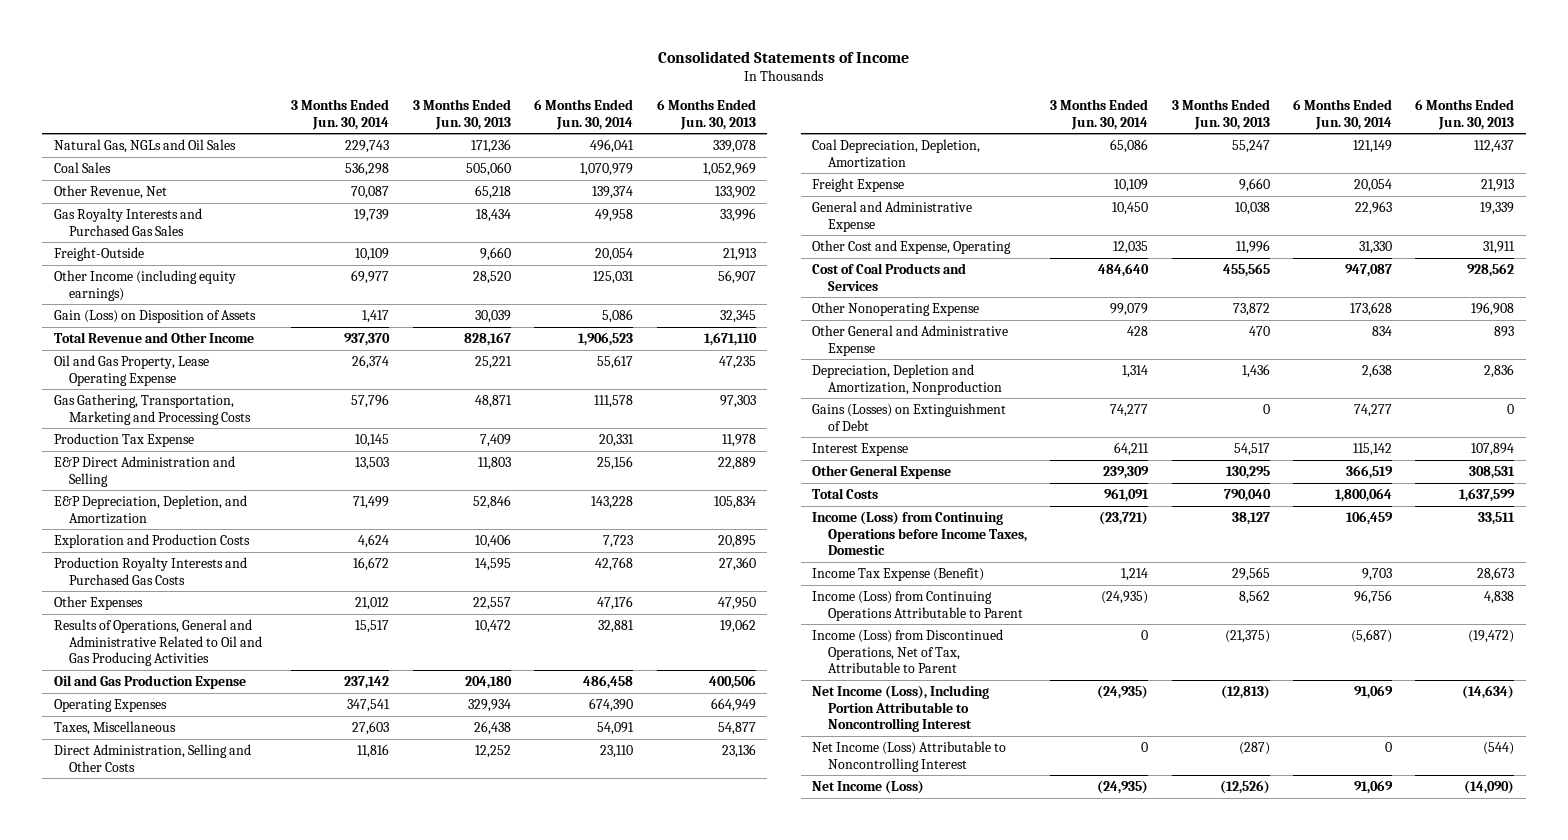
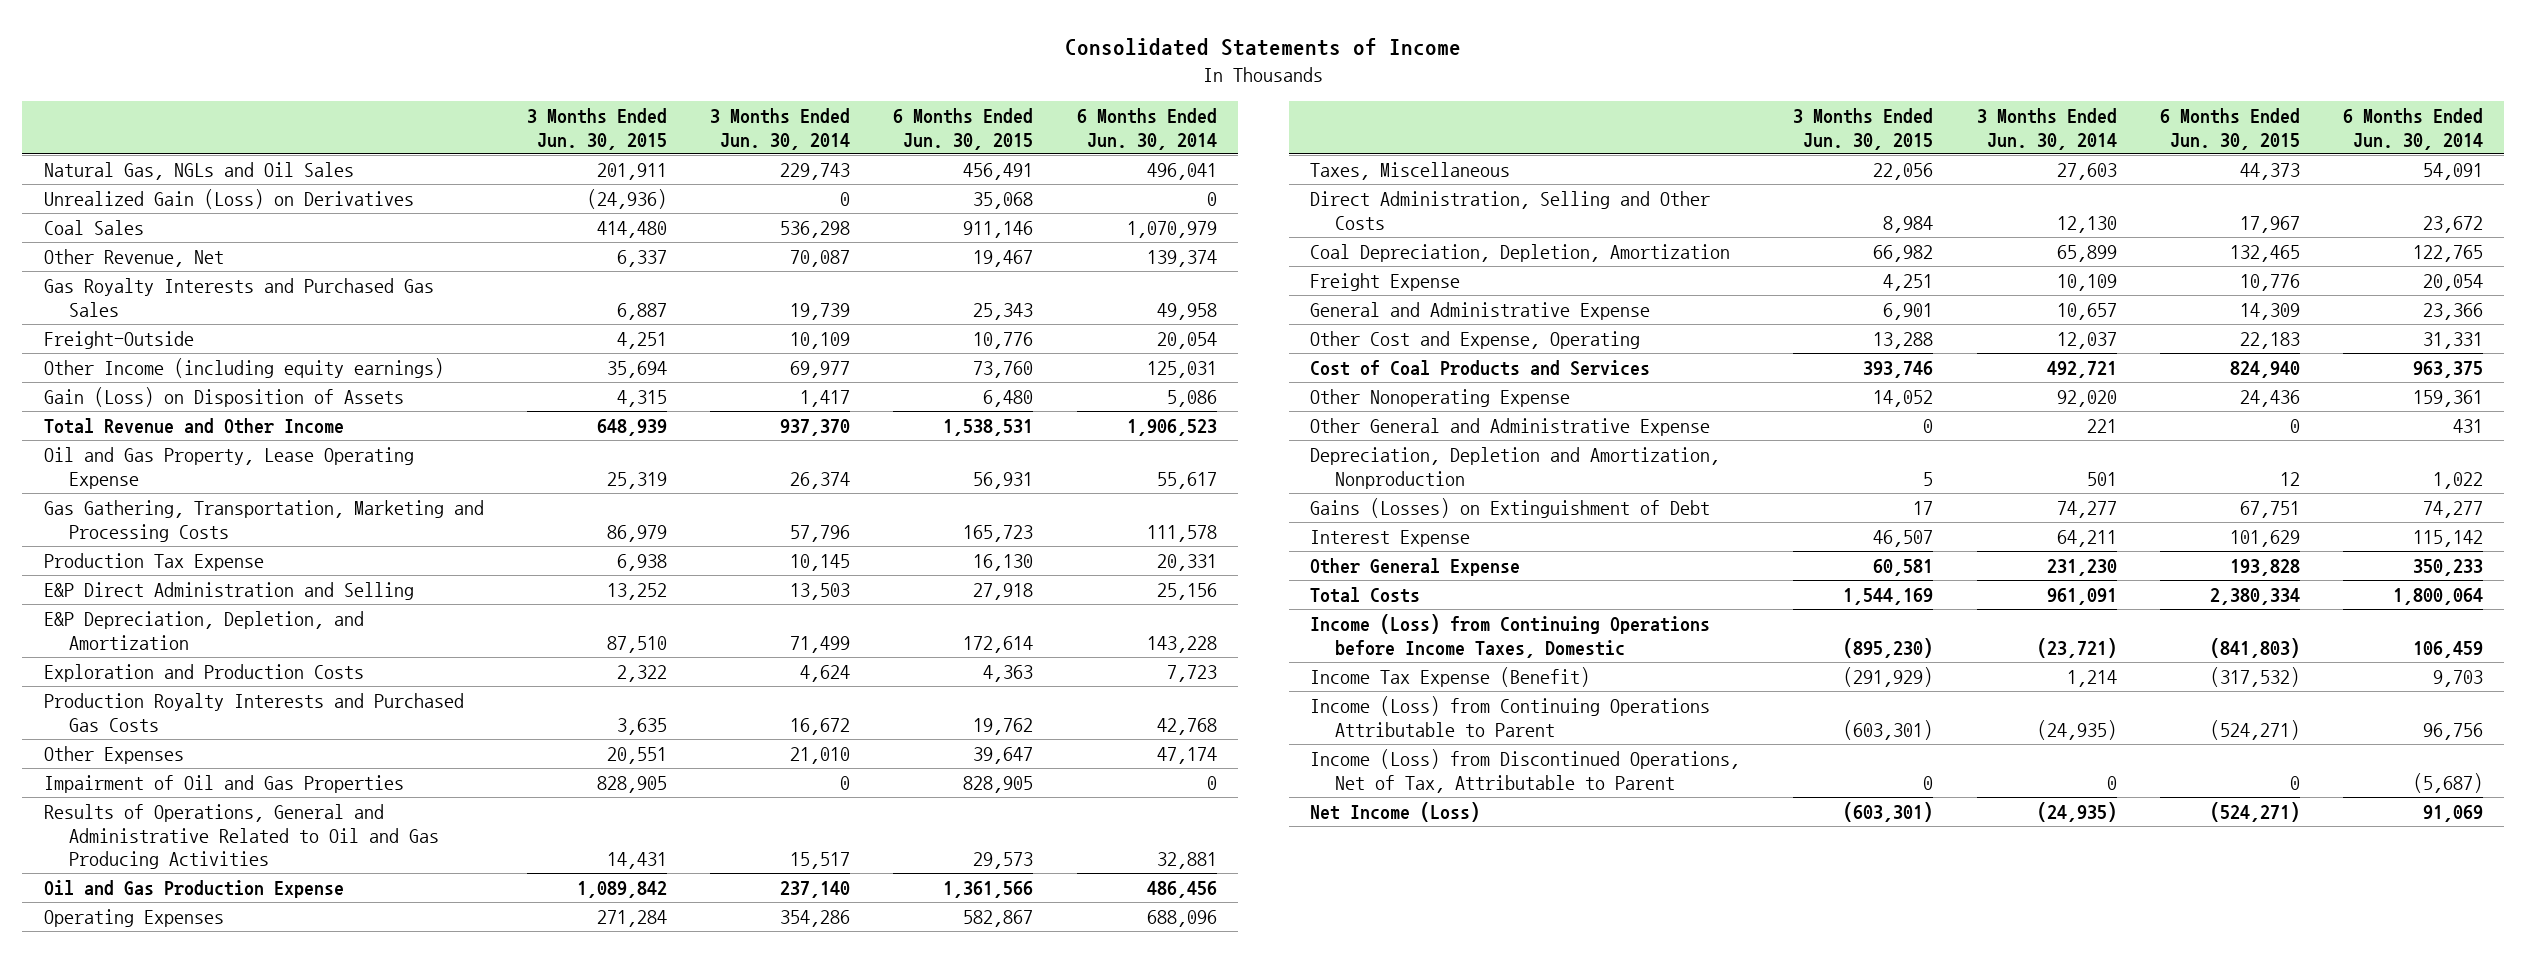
- | 3 Months Ended Jun. 30, 2014 | 3 Months Ended Jun. 30, 2013 | 6 Months Ended Jun. 30, 2014 | 6 Months Ended Jun. 30, 2013
+ | 3 Months Ended Jun. 30, 2015 | 3 Months Ended Jun. 30, 2014 | 6 Months Ended Jun. 30, 2015 | 6 Months Ended Jun. 30, 2014
+ Unrealized Gain (Loss) on Derivatives | (24,936) | 0 | 35,068 | 0
- Other Expenses | 21,012 | 22,557 | 47,176 | 47,950
+ Other Expenses | 20,551 | 21,010 | 39,647 | 47,174
+ Impairment of Oil and Gas Properties | 828,905 | 0 | 828,905 | 0
- Oil and Gas Production Expense | 237,142 | 204,180 | 486,458 | 400,506
- Operating Expenses | 347,541 | 329,934 | 674,390 | 664,949
+ Oil and Gas Production Expense | 1,089,842 | 237,140 | 1,361,566 | 486,456
+ Operating Expenses | 271,284 | 354,286 | 582,867 | 688,096
- Direct Administration, Selling and Other Costs | 11,816 | 12,252 | 23,110 | 23,136
- Coal Depreciation, Depletion, Amortization | 65,086 | 55,247 | 121,149 | 112,437
+ Direct Administration, Selling and Other Costs | 8,984 | 12,130 | 17,967 | 23,672
+ Coal Depreciation, Depletion, Amortization | 66,982 | 65,899 | 132,465 | 122,765
- General and Administrative Expense | 10,450 | 10,038 | 22,963 | 19,339
- Other Cost and Expense, Operating | 12,035 | 11,996 | 31,330 | 31,911
- Cost of Coal Products and Services | 484,640 | 455,565 | 947,087 | 928,562
- Other Nonoperating Expense | 99,079 | 73,872 | 173,628 | 196,908
- Other General and Administrative Expense | 428 | 470 | 834 | 893
- Depreciation, Depletion and Amortization, Nonproduction | 1,314 | 1,436 | 2,638 | 2,836
+ General and Administrative Expense | 6,901 | 10,657 | 14,309 | 23,366
+ Other Cost and Expense, Operating | 13,288 | 12,037 | 22,183 | 31,331
+ Cost of Coal Products and Services | 393,746 | 492,721 | 824,940 | 963,375
+ Other Nonoperating Expense | 14,052 | 92,020 | 24,436 | 159,361
+ Other General and Administrative Expense | 0 | 221 | 0 | 431
+ Depreciation, Depletion and Amortization, Nonproduction | 5 | 501 | 12 | 1,022
- Other General Expense | 239,309 | 130,295 | 366,519 | 308,531
+ Other General Expense | 60,581 | 231,230 | 193,828 | 350,233
- Net Income (Loss), Including Portion Attributable to Noncontrolling Interest | (24,935) | (12,813) | 91,069 | (14,634)
- Net Income (Loss) Attributable to Noncontrolling Interest | 0 | (287) | 0 | (544)

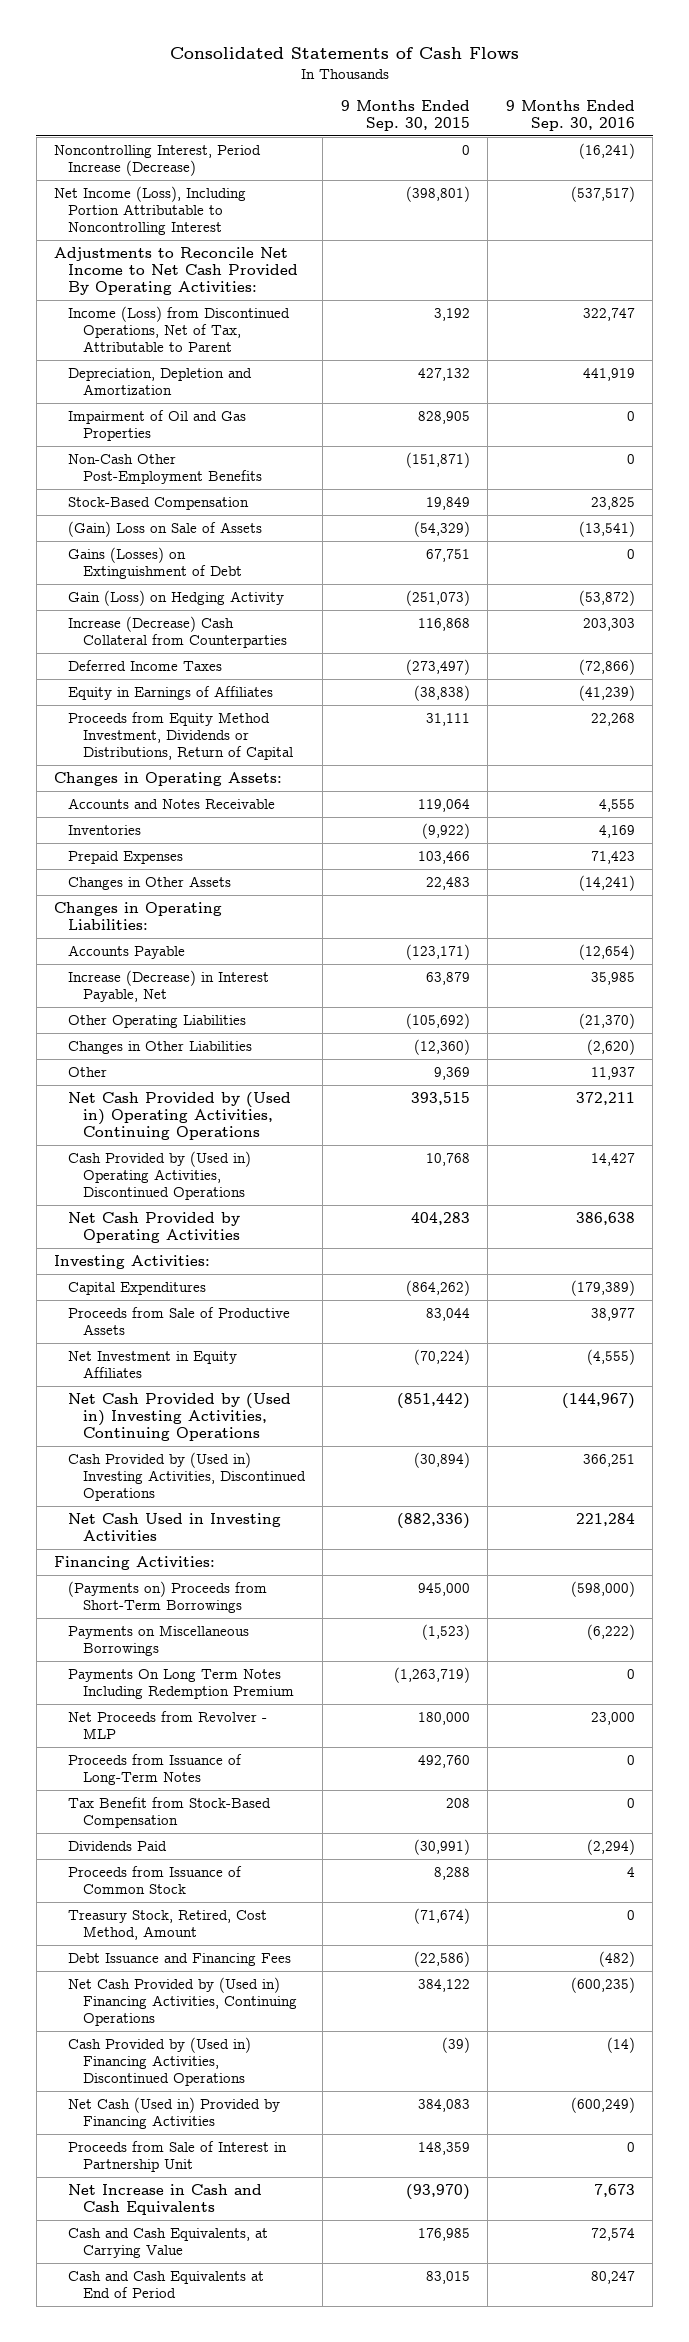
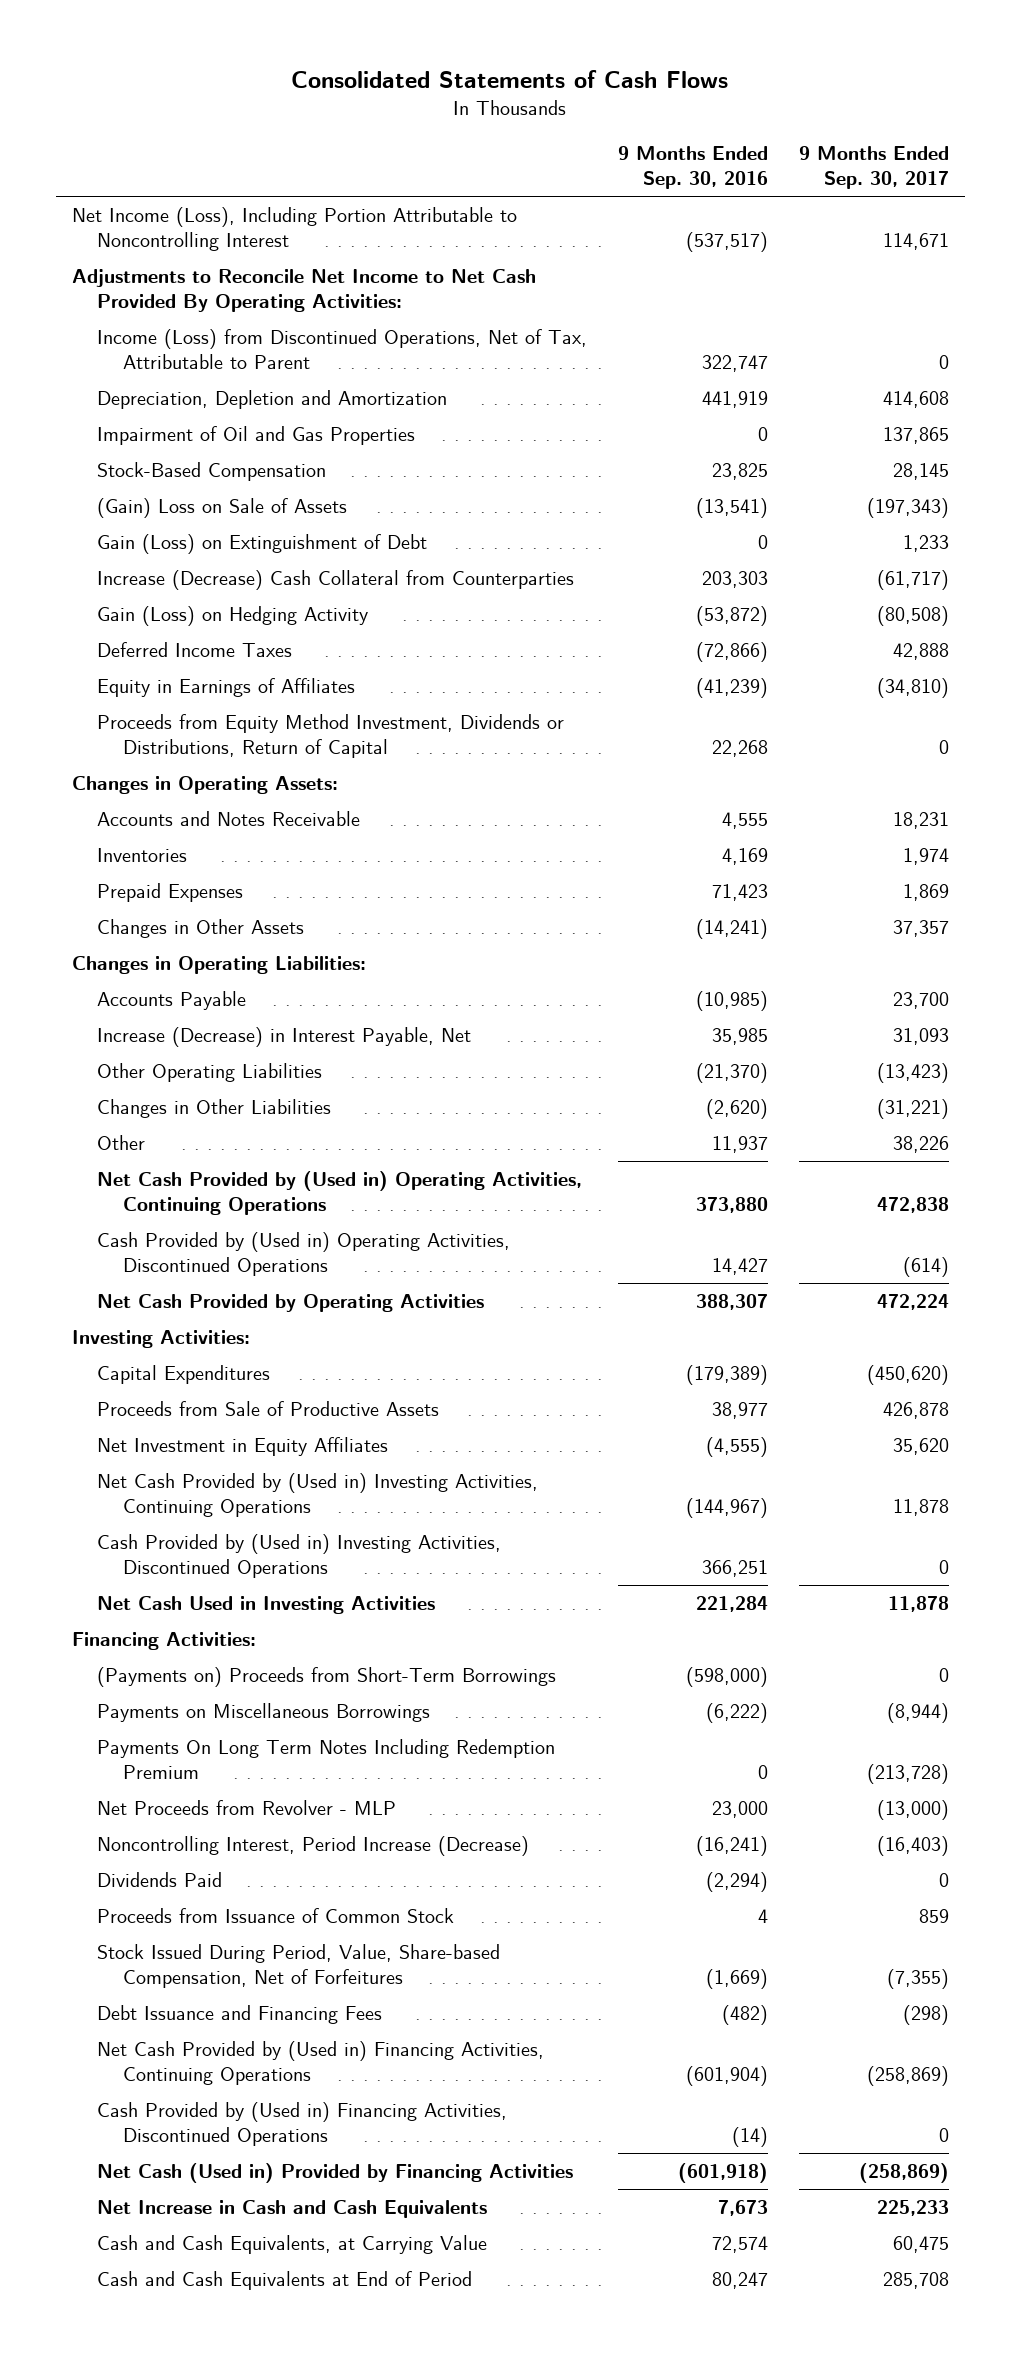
- | 9 Months Ended Sep. 30, 2015 | 9 Months Ended Sep. 30, 2016
+ | 9 Months Ended Sep. 30, 2016 | 9 Months Ended Sep. 30, 2017
- Non-Cash Other Post-Employment Benefits | (151,871) | 0
- Gains (Losses) on Extinguishment of Debt | 67,751 | 0
+ Gain (Loss) on Extinguishment of Debt | 0 | 1,233
moved down: Gain (Loss) on Hedging Activity | (53,872) | (80,508)
- Accounts Payable | (123,171) | (12,654)
+ Accounts Payable | (10,985) | 23,700
- Net Cash Provided by (Used in) Operating Activities, Continuing Operations | 393,515 | 372,211
+ Net Cash Provided by (Used in) Operating Activities, Continuing Operations | 373,880 | 472,838
- Net Cash Provided by Operating Activities | 404,283 | 386,638
+ Net Cash Provided by Operating Activities | 388,307 | 472,224
- Proceeds from Issuance of Long-Term Notes | 492,760 | 0
- Tax Benefit from Stock-Based Compensation | 208 | 0
moved down: Noncontrolling Interest, Period Increase (Decrease) | (16,241) | (16,403)
- Treasury Stock, Retired, Cost Method, Amount | (71,674) | 0
+ Stock Issued During Period, Value, Share-based Compensation, Net of Forfeitures | (1,669) | (7,355)
- Net Cash Provided by (Used in) Financing Activities, Continuing Operations | 384,122 | (600,235)
+ Net Cash Provided by (Used in) Financing Activities, Continuing Operations | (601,904) | (258,869)
- Net Cash (Used in) Provided by Financing Activities | 384,083 | (600,249)
- Proceeds from Sale of Interest in Partnership Unit | 148,359 | 0
+ Net Cash (Used in) Provided by Financing Activities | (601,918) | (258,869)

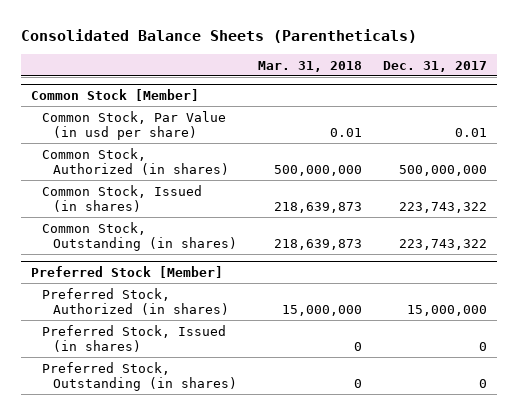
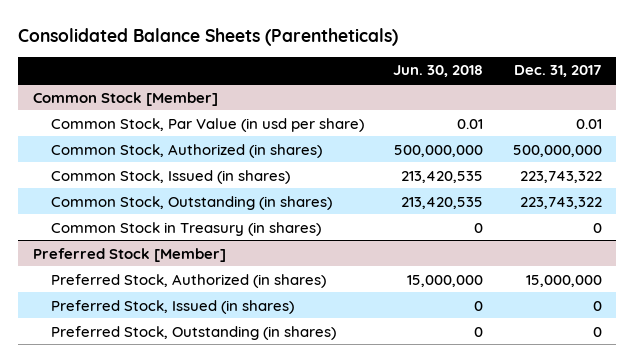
- | Mar. 31, 2018 | Dec. 31, 2017
+ | Jun. 30, 2018 | Dec. 31, 2017
@ Common Stock [Member]
+ Common Stock in Treasury (in shares) | 0 | 0

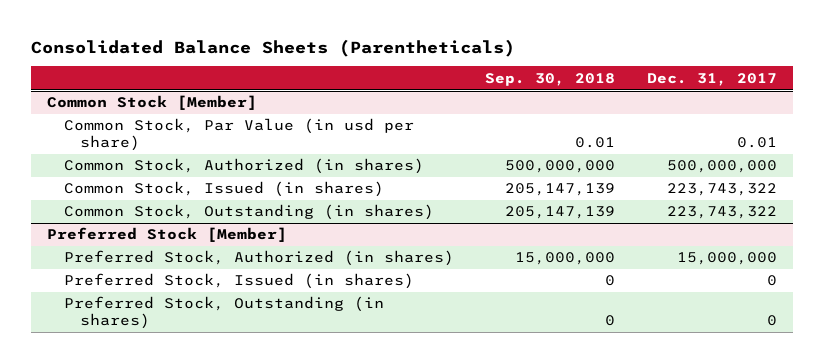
- | Jun. 30, 2018 | Dec. 31, 2017
+ | Sep. 30, 2018 | Dec. 31, 2017
@ Common Stock [Member]
- Common Stock in Treasury (in shares) | 0 | 0

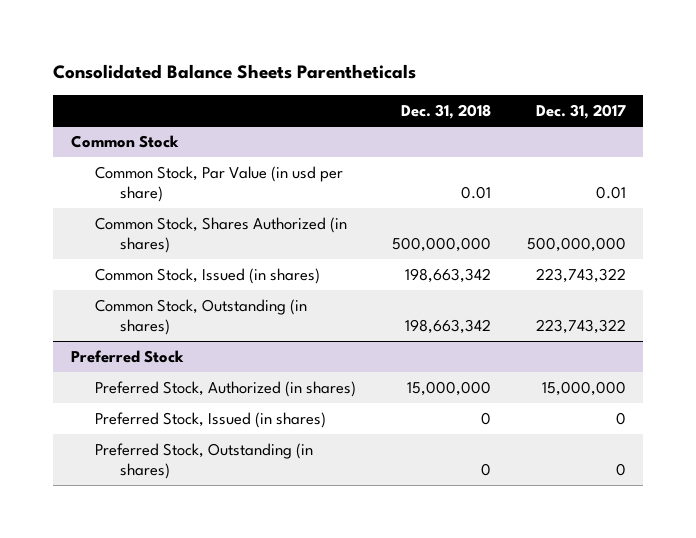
- Consolidated Balance Sheets (Parentheticals)
+ Consolidated Balance Sheets Parentheticals
- | Sep. 30, 2018 | Dec. 31, 2017
+ | Dec. 31, 2018 | Dec. 31, 2017
- Common Stock [Member]
+ Common Stock
- Common Stock, Authorized (in shares) | 500,000,000 | 500,000,000
+ Common Stock, Shares Authorized (in shares) | 500,000,000 | 500,000,000
- Preferred Stock [Member]
+ Preferred Stock

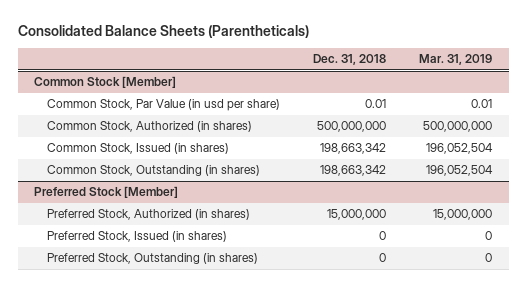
- Consolidated Balance Sheets Parentheticals
+ Consolidated Balance Sheets (Parentheticals)
- | Dec. 31, 2018 | Dec. 31, 2017
+ | Dec. 31, 2018 | Mar. 31, 2019
- Common Stock
+ Common Stock [Member]
- Common Stock, Shares Authorized (in shares) | 500,000,000 | 500,000,000
+ Common Stock, Authorized (in shares) | 500,000,000 | 500,000,000
- Preferred Stock
+ Preferred Stock [Member]

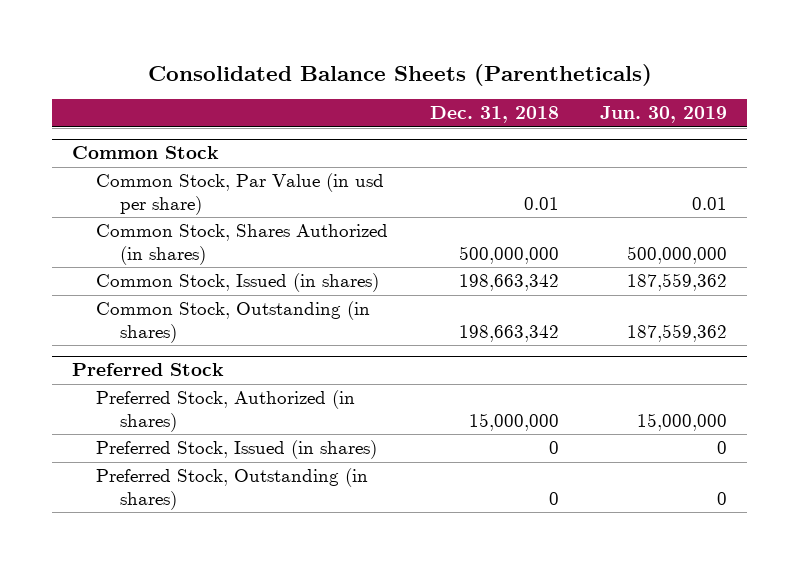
- | Dec. 31, 2018 | Mar. 31, 2019
+ | Dec. 31, 2018 | Jun. 30, 2019
- Common Stock [Member]
+ Common Stock
- Common Stock, Authorized (in shares) | 500,000,000 | 500,000,000
+ Common Stock, Shares Authorized (in shares) | 500,000,000 | 500,000,000
- Preferred Stock [Member]
+ Preferred Stock

